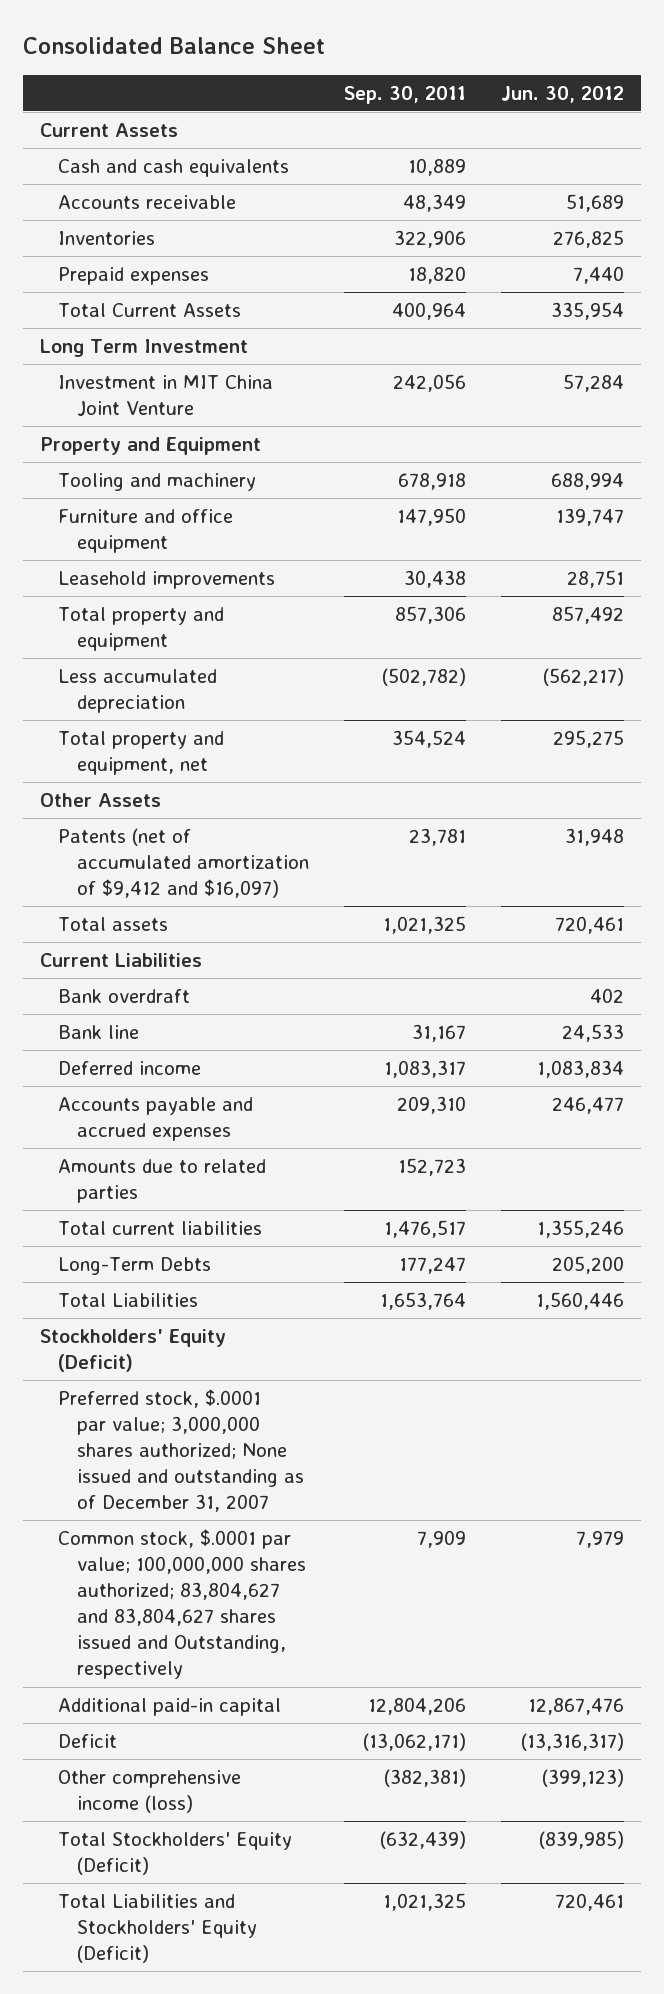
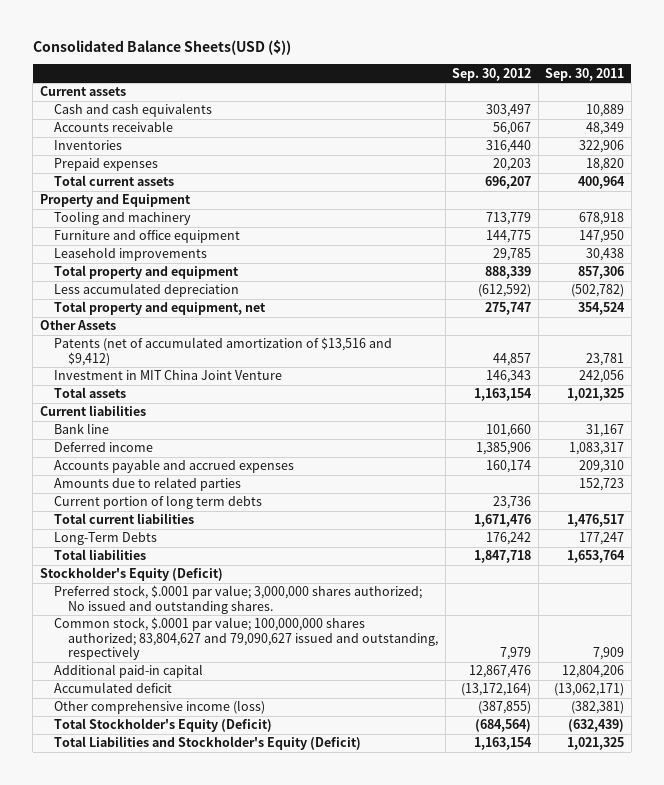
- Consolidated Balance Sheet
+ Consolidated Balance Sheets(USD ($))
- | Sep. 30, 2011 | Jun. 30, 2012
+ | Sep. 30, 2012 | Sep. 30, 2011
- Current Assets
+ Current assets
- Total Current Assets | 400,964 | 335,954
- Long Term Investment
+ Total current assets | 696,207 | 400,964
- Patents (net of accumulated amortization of $9,412 and $16,097) | 23,781 | 31,948
+ Patents (net of accumulated amortization of $13,516 and $9,412) | 44,857 | 23,781
moved down: Investment in MIT China Joint Venture | 146,343 | 242,056
- Current Liabilities
- Bank overdraft | | 402
+ Current liabilities
+ Current portion of long term debts | 23,736 |
- Total Liabilities | 1,653,764 | 1,560,446
- Stockholders' Equity (Deficit)
- Preferred stock, $.0001 par value; 3,000,000 shares authorized; None issued and outstanding as of December 31, 2007
- Common stock, $.0001 par value; 100,000,000 shares authorized; 83,804,627 and 83,804,627 shares issued and Outstanding, respectively | 7,909 | 7,979
+ Total liabilities | 1,847,718 | 1,653,764
+ Stockholder's Equity (Deficit)
+ Preferred stock, $.0001 par value; 3,000,000 shares authorized; No issued and outstanding shares.
+ Common stock, $.0001 par value; 100,000,000 shares authorized; 83,804,627 and 79,090,627 issued and outstanding, respectively | 7,979 | 7,909
- Deficit | (13,062,171) | (13,316,317)
+ Accumulated deficit | (13,172,164) | (13,062,171)
- Total Stockholders' Equity (Deficit) | (632,439) | (839,985)
- Total Liabilities and Stockholders' Equity (Deficit) | 1,021,325 | 720,461
+ Total Stockholder's Equity (Deficit) | (684,564) | (632,439)
+ Total Liabilities and Stockholder's Equity (Deficit) | 1,163,154 | 1,021,325

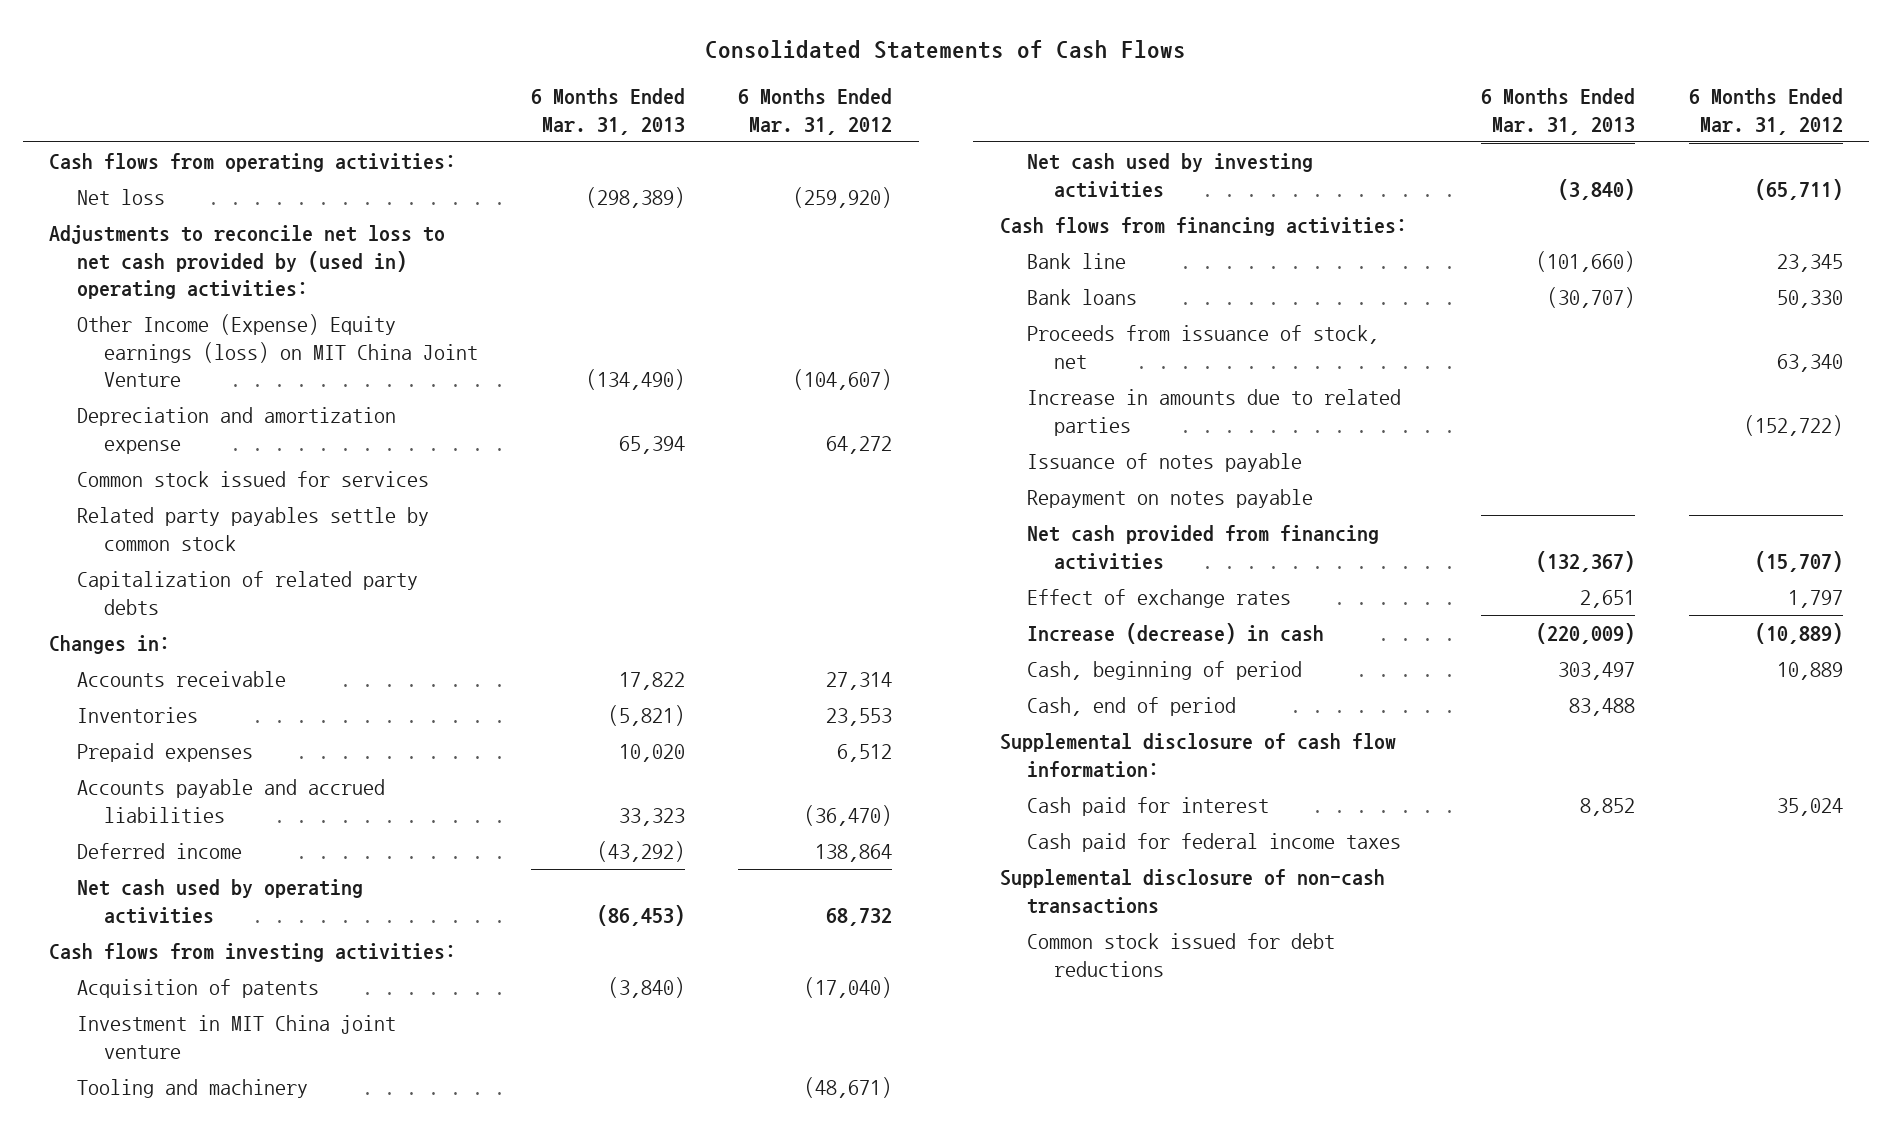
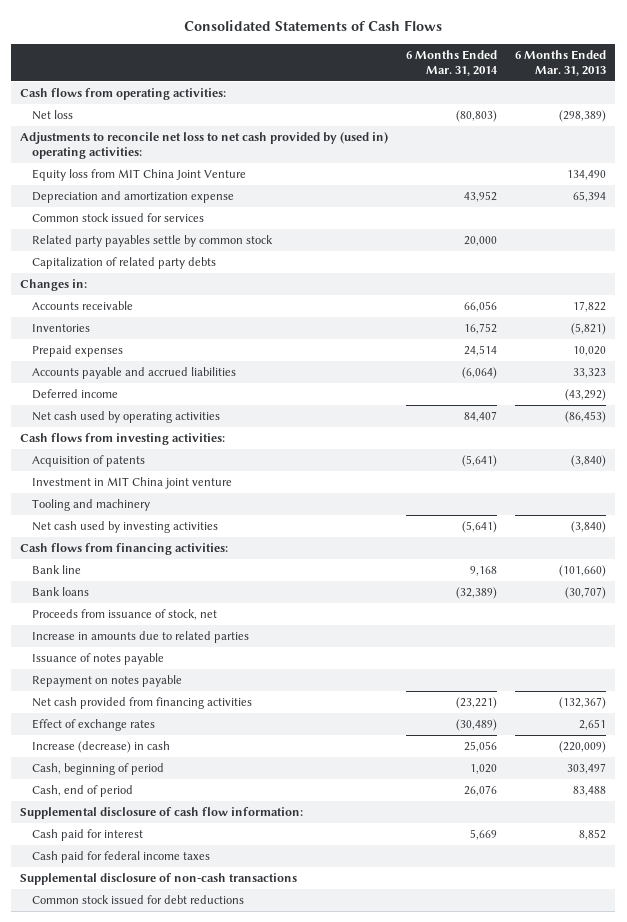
- | 6 Months Ended Mar. 31, 2013 | 6 Months Ended Mar. 31, 2012
+ | 6 Months Ended Mar. 31, 2014 | 6 Months Ended Mar. 31, 2013
- Other Income (Expense) Equity earnings (loss) on MIT China Joint Venture | (134,490) | (104,607)
+ Equity loss from MIT China Joint Venture | | 134,490

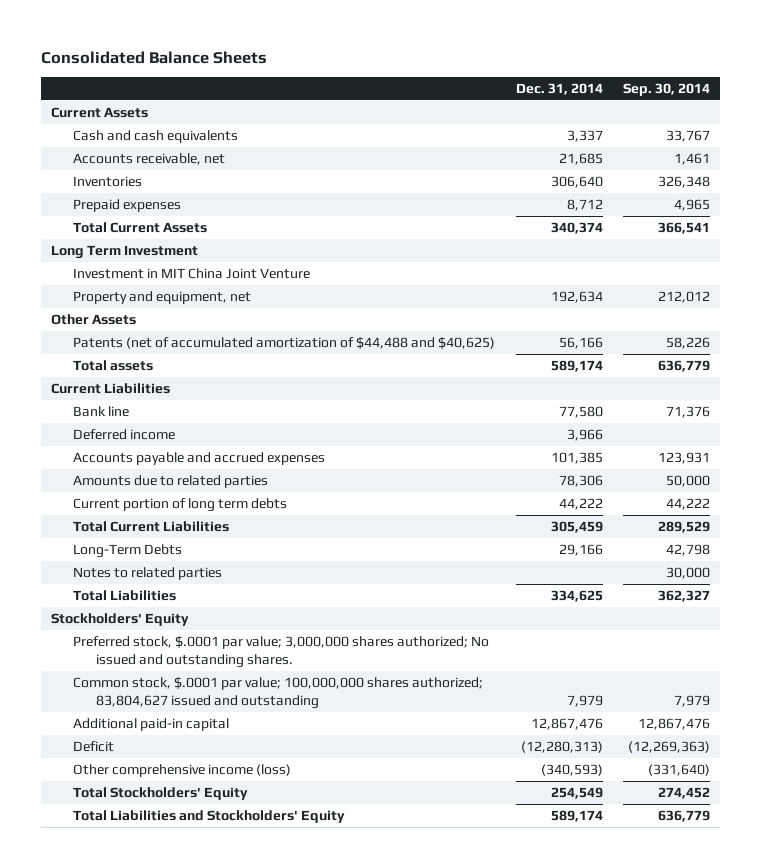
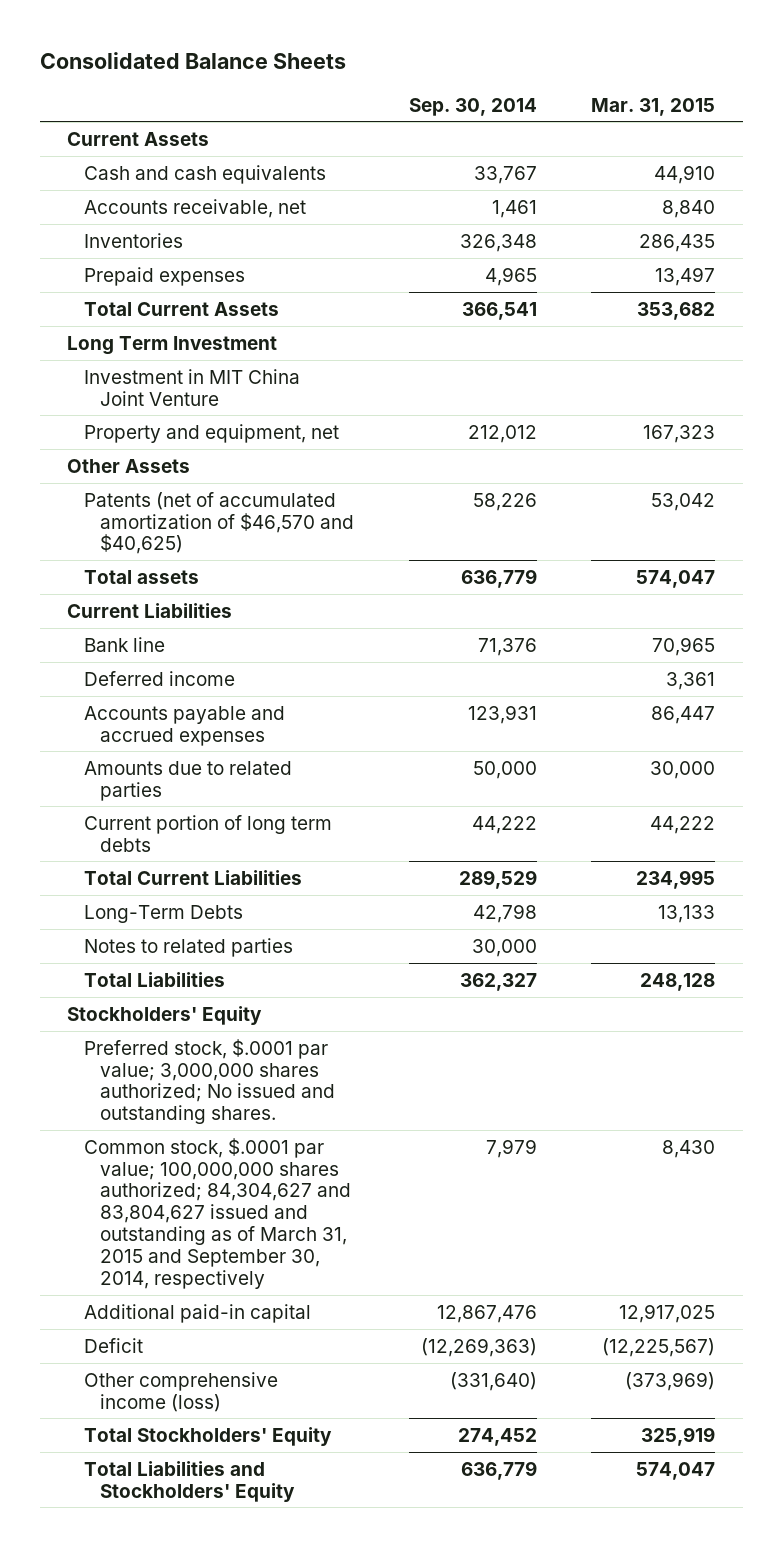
- | Dec. 31, 2014 | Sep. 30, 2014
+ | Sep. 30, 2014 | Mar. 31, 2015
- Patents (net of accumulated amortization of $44,488 and $40,625) | 56,166 | 58,226
+ Patents (net of accumulated amortization of $46,570 and $40,625) | 58,226 | 53,042
- Common stock, $.0001 par value; 100,000,000 shares authorized; 83,804,627 issued and outstanding | 7,979 | 7,979
+ Common stock, $.0001 par value; 100,000,000 shares authorized; 84,304,627 and 83,804,627 issued and outstanding as of March 31, 2015 and September 30, 2014, respectively | 7,979 | 8,430

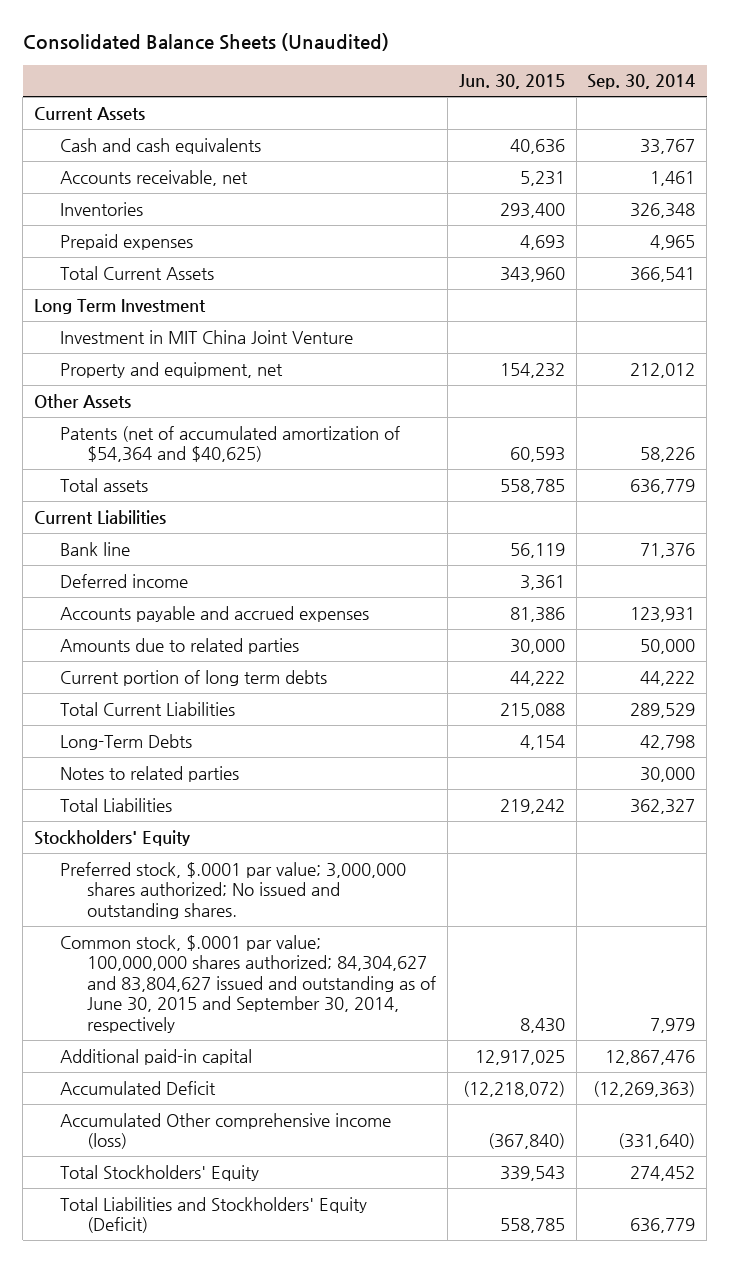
- Consolidated Balance Sheets
+ Consolidated Balance Sheets (Unaudited)
- | Sep. 30, 2014 | Mar. 31, 2015
+ | Jun. 30, 2015 | Sep. 30, 2014
- Patents (net of accumulated amortization of $46,570 and $40,625) | 58,226 | 53,042
+ Patents (net of accumulated amortization of $54,364 and $40,625) | 60,593 | 58,226
- Common stock, $.0001 par value; 100,000,000 shares authorized; 84,304,627 and 83,804,627 issued and outstanding as of March 31, 2015 and September 30, 2014, respectively | 7,979 | 8,430
+ Common stock, $.0001 par value; 100,000,000 shares authorized; 84,304,627 and 83,804,627 issued and outstanding as of June 30, 2015 and September 30, 2014, respectively | 8,430 | 7,979
- Deficit | (12,269,363) | (12,225,567)
- Other comprehensive income (loss) | (331,640) | (373,969)
+ Accumulated Deficit | (12,218,072) | (12,269,363)
+ Accumulated Other comprehensive income (loss) | (367,840) | (331,640)
- Total Liabilities and Stockholders' Equity | 636,779 | 574,047
+ Total Liabilities and Stockholders' Equity (Deficit) | 558,785 | 636,779

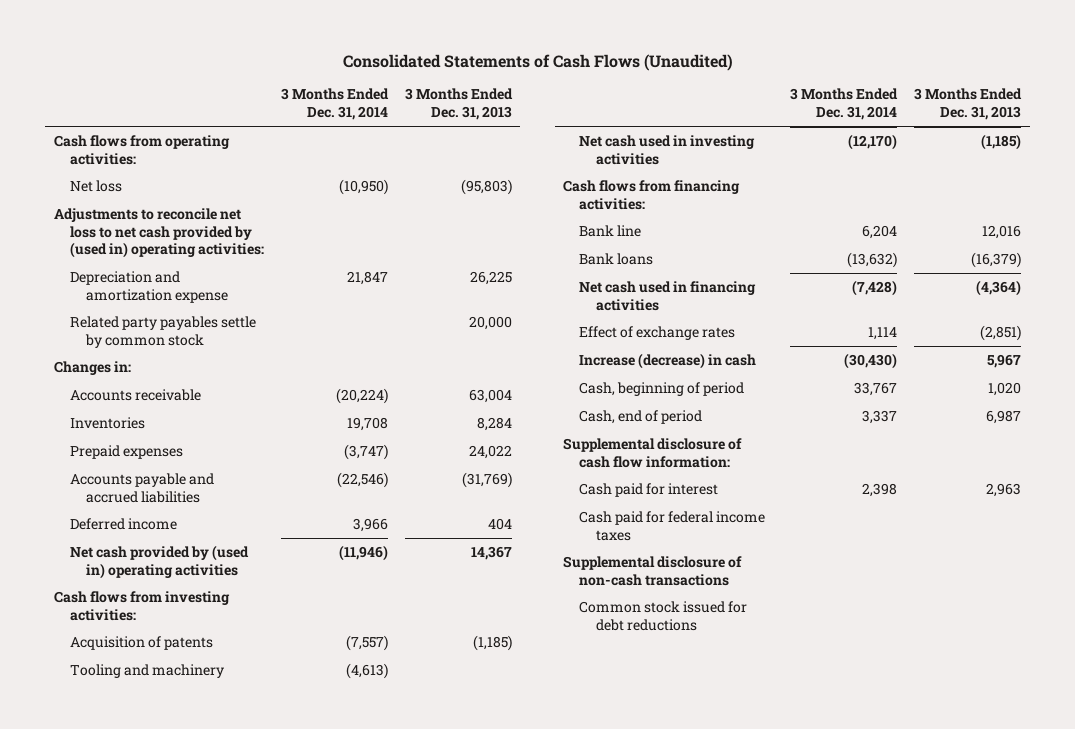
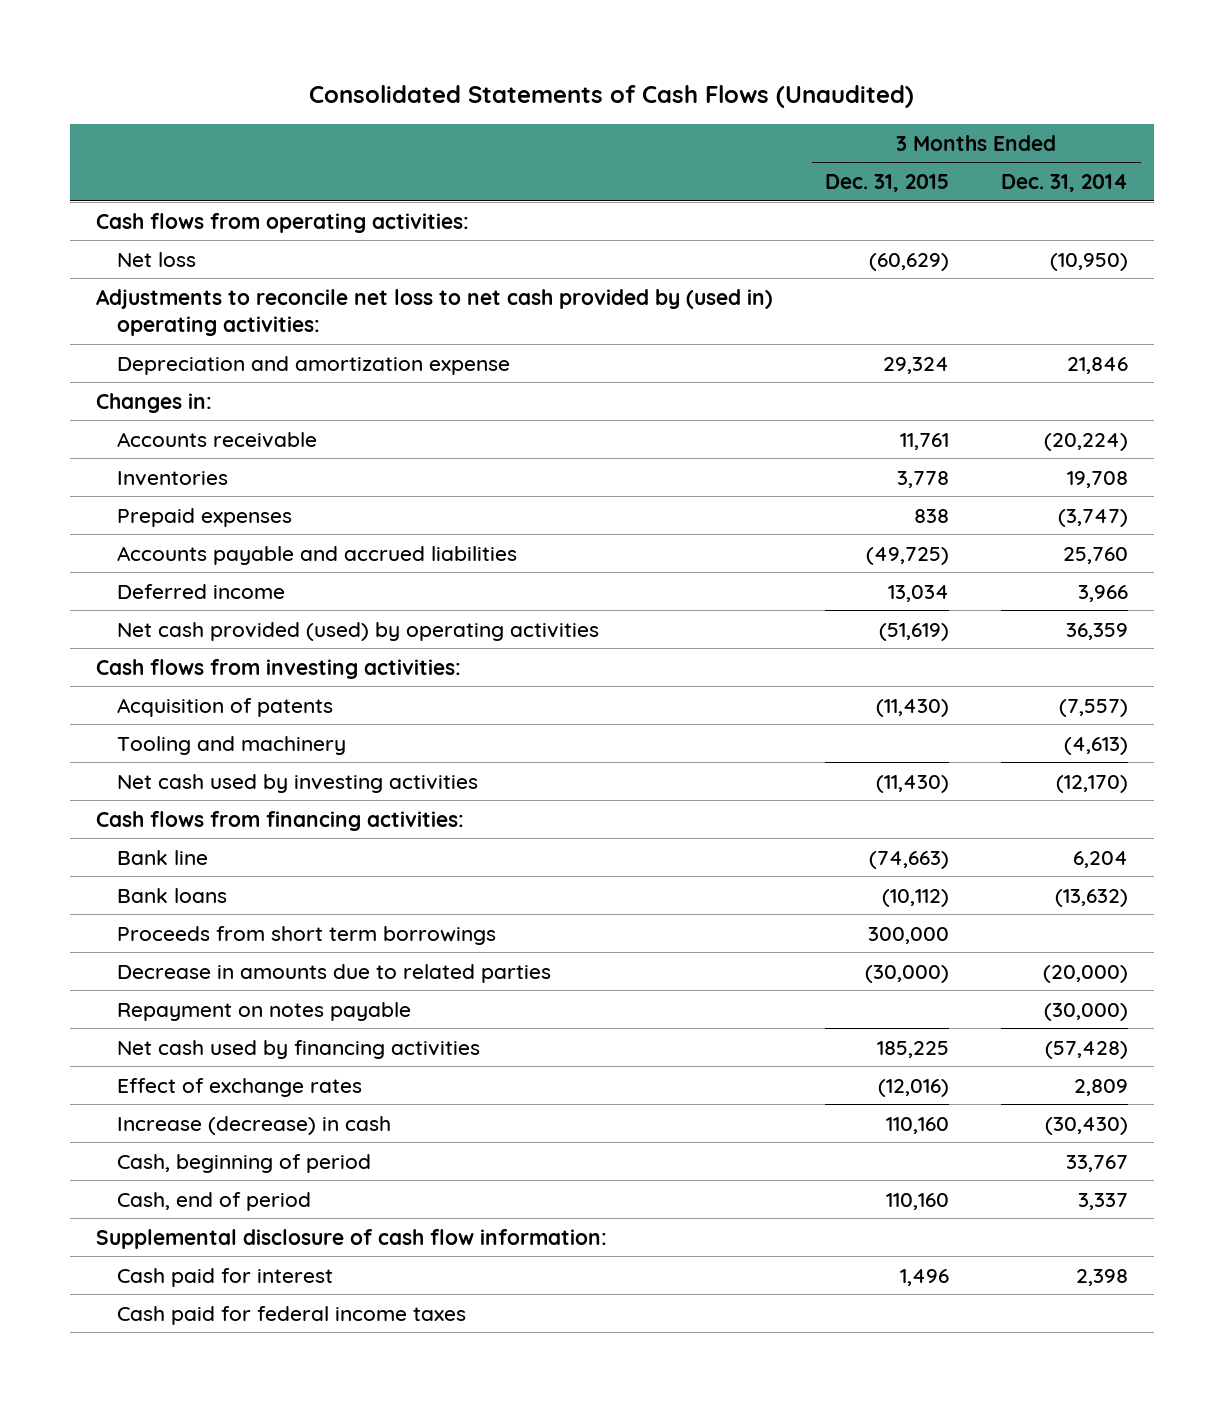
- | 3 Months Ended Dec. 31, 2014 | 3 Months Ended Dec. 31, 2013
+ | 3 Months Ended Dec. 31, 2015 | 3 Months Ended Dec. 31, 2014
- Depreciation and amortization expense | 21,847 | 26,225
- Related party payables settle by common stock | | 20,000
+ Depreciation and amortization expense | 29,324 | 21,846
- Accounts payable and accrued liabilities | (22,546) | (31,769)
+ Accounts payable and accrued liabilities | (49,725) | 25,760
- Net cash provided by (used in) operating activities | (11,946) | 14,367
+ Net cash provided (used) by operating activities | (51,619) | 36,359
- Net cash used in investing activities | (12,170) | (1,185)
+ Net cash used by investing activities | (11,430) | (12,170)
- Net cash used in financing activities | (7,428) | (4,364)
- Effect of exchange rates | 1,114 | (2,851)
+ Proceeds from short term borrowings | 300,000 |
+ Decrease in amounts due to related parties | (30,000) | (20,000)
+ Repayment on notes payable | | (30,000)
+ Net cash used by financing activities | 185,225 | (57,428)
+ Effect of exchange rates | (12,016) | 2,809
- Supplemental disclosure of non-cash transactions
- Common stock issued for debt reductions

